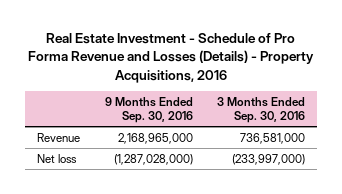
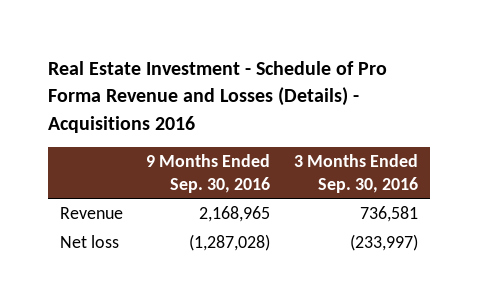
- Real Estate Investment - Schedule of Pro Forma Revenue and Losses (Details) - Property Acquisitions, 2016
+ Real Estate Investment - Schedule of Pro Forma Revenue and Losses (Details) - Acquisitions 2016
- Revenue | 2,168,965,000 | 736,581,000
- Net loss | (1,287,028,000) | (233,997,000)
+ Revenue | 2,168,965 | 736,581
+ Net loss | (1,287,028) | (233,997)

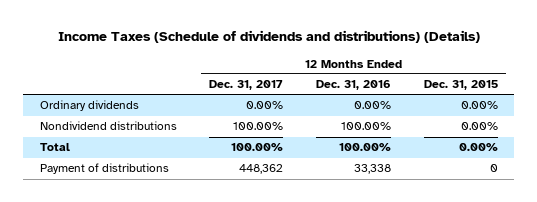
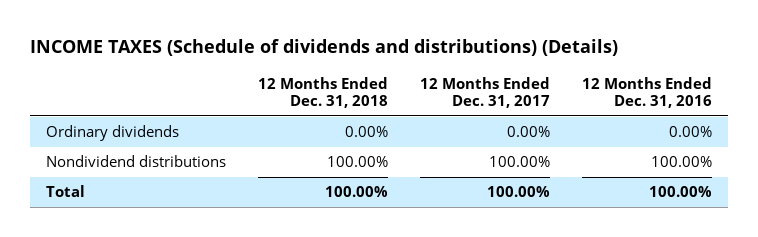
- Income Taxes (Schedule of dividends and distributions) (Details)
+ INCOME TAXES (Schedule of dividends and distributions) (Details)
- | 12 Months Ended Dec. 31, 2017 | 12 Months Ended Dec. 31, 2016 | 12 Months Ended Dec. 31, 2015
+ | 12 Months Ended Dec. 31, 2018 | 12 Months Ended Dec. 31, 2017 | 12 Months Ended Dec. 31, 2016
- Payment of distributions | 448,362 | 33,338 | 0

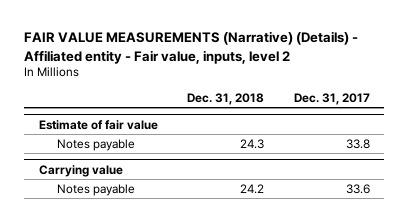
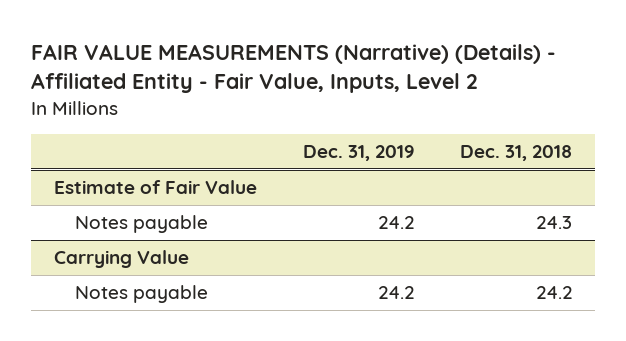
- FAIR VALUE MEASUREMENTS (Narrative) (Details) - Affiliated entity - Fair value, inputs, level 2
+ FAIR VALUE MEASUREMENTS (Narrative) (Details) - Affiliated Entity - Fair Value, Inputs, Level 2
- | Dec. 31, 2018 | Dec. 31, 2017
+ | Dec. 31, 2019 | Dec. 31, 2018
- Estimate of fair value
+ Estimate of Fair Value
- Carrying value
+ Carrying Value

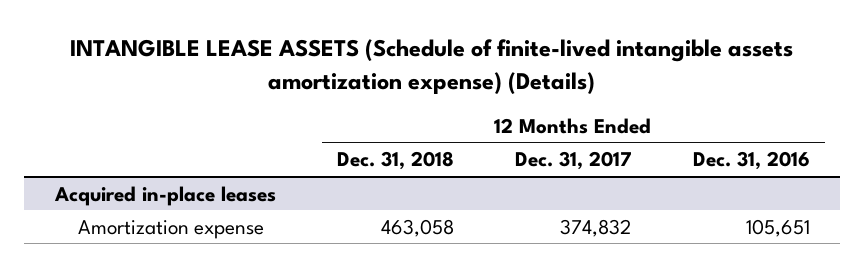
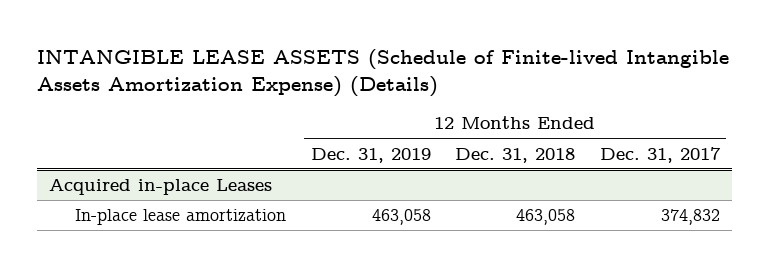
- INTANGIBLE LEASE ASSETS (Schedule of finite-lived intangible assets amortization expense) (Details)
+ INTANGIBLE LEASE ASSETS (Schedule of Finite-lived Intangible Assets Amortization Expense) (Details)
- | 12 Months Ended Dec. 31, 2018 | 12 Months Ended Dec. 31, 2017 | 12 Months Ended Dec. 31, 2016
+ | 12 Months Ended Dec. 31, 2019 | 12 Months Ended Dec. 31, 2018 | 12 Months Ended Dec. 31, 2017
- Acquired in-place leases
- Amortization expense | 463,058 | 374,832 | 105,651
+ Acquired in-place Leases
+ In-place lease amortization | 463,058 | 463,058 | 374,832

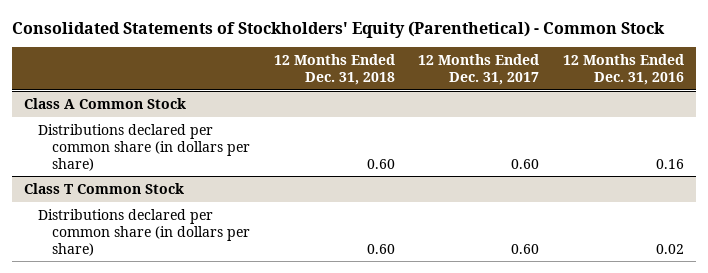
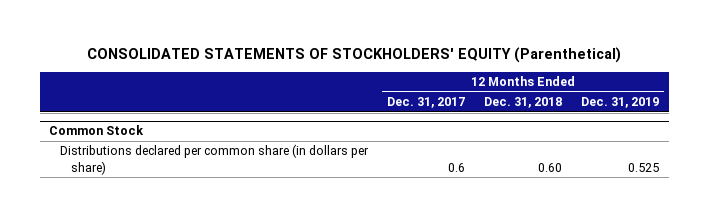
- Consolidated Statements of Stockholders' Equity (Parenthetical) - Common Stock
+ CONSOLIDATED STATEMENTS OF STOCKHOLDERS' EQUITY (Parenthetical)
- | 12 Months Ended Dec. 31, 2018 | 12 Months Ended Dec. 31, 2017 | 12 Months Ended Dec. 31, 2016
+ | 12 Months Ended Dec. 31, 2017 | 12 Months Ended Dec. 31, 2018 | 12 Months Ended Dec. 31, 2019
- Class A Common Stock
- Distributions declared per common share (in dollars per share) | 0.60 | 0.60 | 0.16
- Class T Common Stock
- Distributions declared per common share (in dollars per share) | 0.60 | 0.60 | 0.02
+ Common Stock
+ Distributions declared per common share (in dollars per share) | 0.6 | 0.60 | 0.525

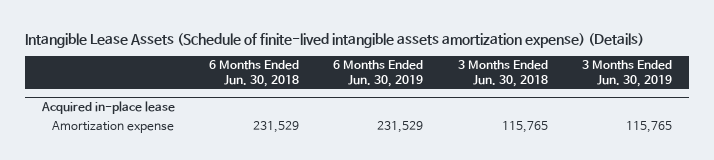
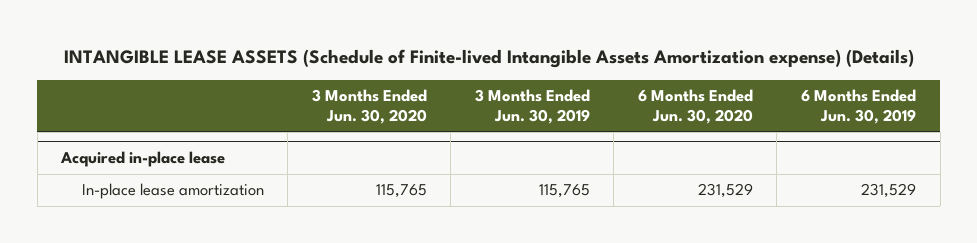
- Intangible Lease Assets (Schedule of finite-lived intangible assets amortization expense) (Details)
+ INTANGIBLE LEASE ASSETS (Schedule of Finite-lived Intangible Assets Amortization expense) (Details)
- | 6 Months Ended Jun. 30, 2018 | 6 Months Ended Jun. 30, 2019 | 3 Months Ended Jun. 30, 2018 | 3 Months Ended Jun. 30, 2019
+ | 3 Months Ended Jun. 30, 2020 | 3 Months Ended Jun. 30, 2019 | 6 Months Ended Jun. 30, 2020 | 6 Months Ended Jun. 30, 2019
@ Acquired in-place lease
- Amortization expense | 231,529 | 231,529 | 115,765 | 115,765
+ In-place lease amortization | 115,765 | 115,765 | 231,529 | 231,529

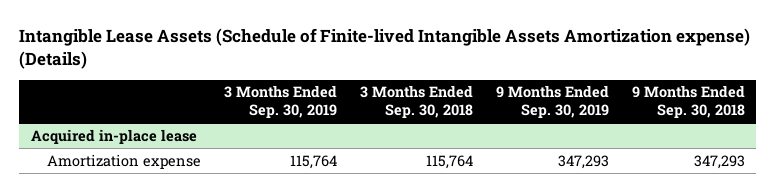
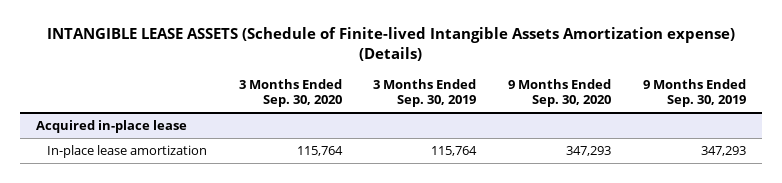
- Intangible Lease Assets (Schedule of Finite-lived Intangible Assets Amortization expense) (Details)
+ INTANGIBLE LEASE ASSETS (Schedule of Finite-lived Intangible Assets Amortization expense) (Details)
- | 3 Months Ended Sep. 30, 2019 | 3 Months Ended Sep. 30, 2018 | 9 Months Ended Sep. 30, 2019 | 9 Months Ended Sep. 30, 2018
+ | 3 Months Ended Sep. 30, 2020 | 3 Months Ended Sep. 30, 2019 | 9 Months Ended Sep. 30, 2020 | 9 Months Ended Sep. 30, 2019
@ Acquired in-place lease
- Amortization expense | 115,764 | 115,764 | 347,293 | 347,293
+ In-place lease amortization | 115,764 | 115,764 | 347,293 | 347,293

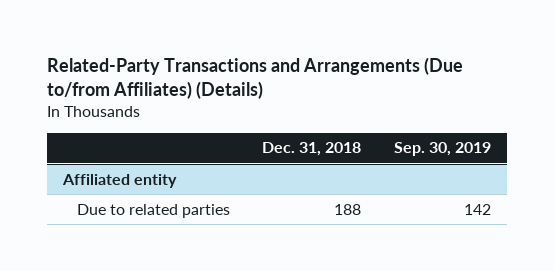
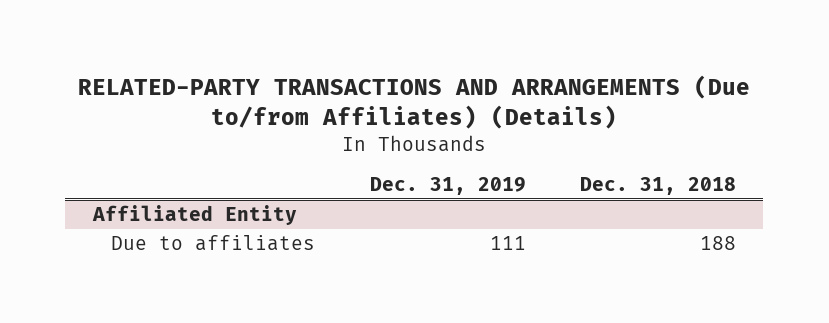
- Related-Party Transactions and Arrangements (Due to/from Affiliates) (Details)
+ RELATED-PARTY TRANSACTIONS AND ARRANGEMENTS (Due to/from Affiliates) (Details)
- | Dec. 31, 2018 | Sep. 30, 2019
+ | Dec. 31, 2019 | Dec. 31, 2018
- Affiliated entity
- Due to related parties | 188 | 142
+ Affiliated Entity
+ Due to affiliates | 111 | 188

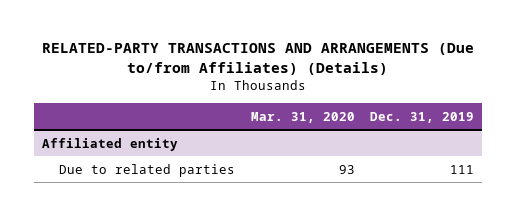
- | Dec. 31, 2019 | Dec. 31, 2018
+ | Mar. 31, 2020 | Dec. 31, 2019
- Affiliated Entity
- Due to affiliates | 111 | 188
+ Affiliated entity
+ Due to related parties | 93 | 111

